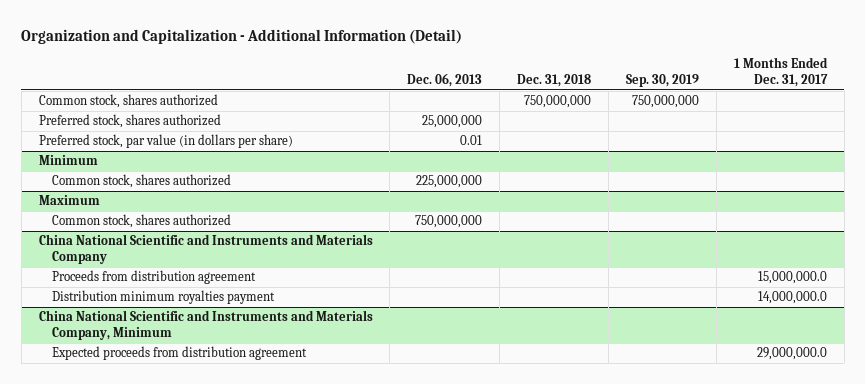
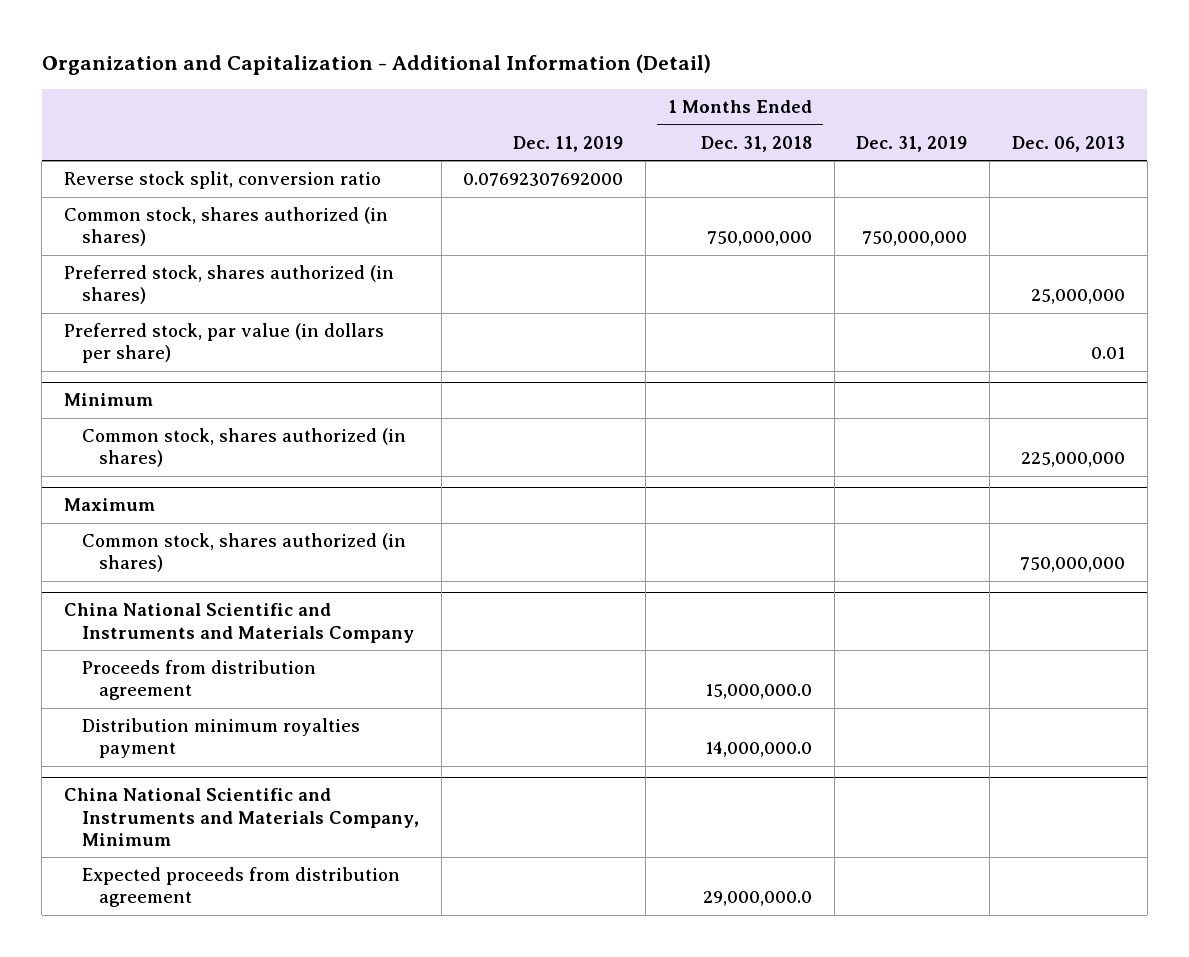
- | Dec. 06, 2013 | Dec. 31, 2018 | Sep. 30, 2019 | 1 Months Ended Dec. 31, 2017
+ | Dec. 11, 2019 | 1 Months Ended Dec. 31, 2018 | Dec. 31, 2019 | Dec. 06, 2013
- Common stock, shares authorized | | 750,000,000 | 750,000,000 |
- Preferred stock, shares authorized | 25,000,000 | | |
+ Reverse stock split, conversion ratio | 0.07692307692000 | | |
+ Common stock, shares authorized (in shares) | | 750,000,000 | 750,000,000 |
+ Preferred stock, shares authorized (in shares) | | | | 25,000,000
@ Minimum
- Common stock, shares authorized | 225,000,000 | | |
+ Common stock, shares authorized (in shares) | | | | 225,000,000
@ Maximum
- Common stock, shares authorized | 750,000,000 | | |
+ Common stock, shares authorized (in shares) | | | | 750,000,000

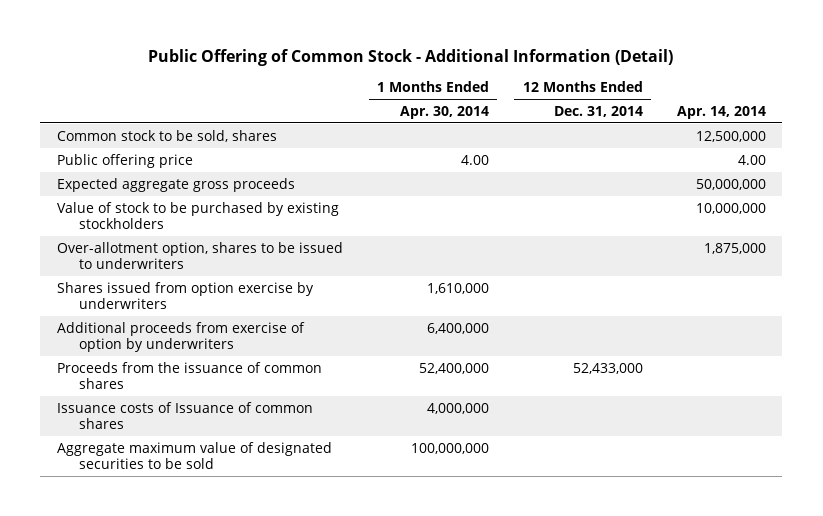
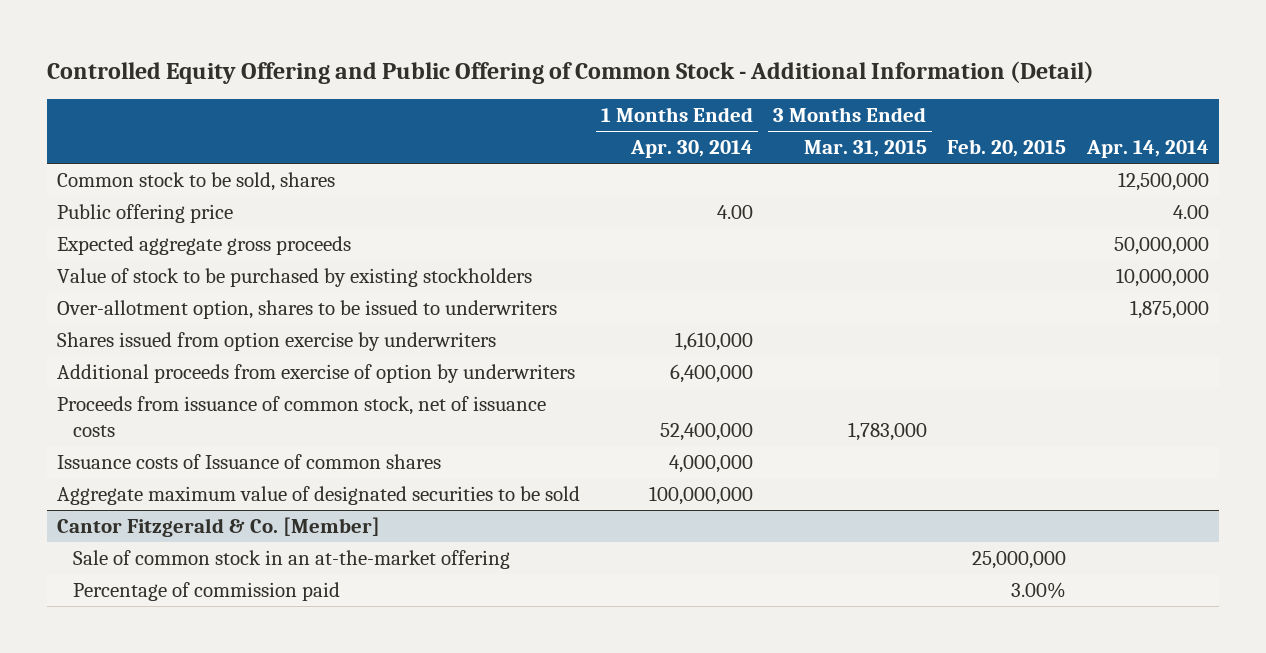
- Public Offering of Common Stock - Additional Information (Detail)
+ Controlled Equity Offering and Public Offering of Common Stock - Additional Information (Detail)
- | 1 Months Ended Apr. 30, 2014 | 12 Months Ended Dec. 31, 2014 | Apr. 14, 2014
+ | 1 Months Ended Apr. 30, 2014 | 3 Months Ended Mar. 31, 2015 | Feb. 20, 2015 | Apr. 14, 2014
- Proceeds from the issuance of common shares | 52,400,000 | 52,433,000 |
+ Proceeds from issuance of common stock, net of issuance costs | 52,400,000 | 1,783,000 | |
+ Cantor Fitzgerald & Co. [Member]
+ Sale of common stock in an at-the-market offering | | | 25,000,000 |
+ Percentage of commission paid | | | 3.00% |

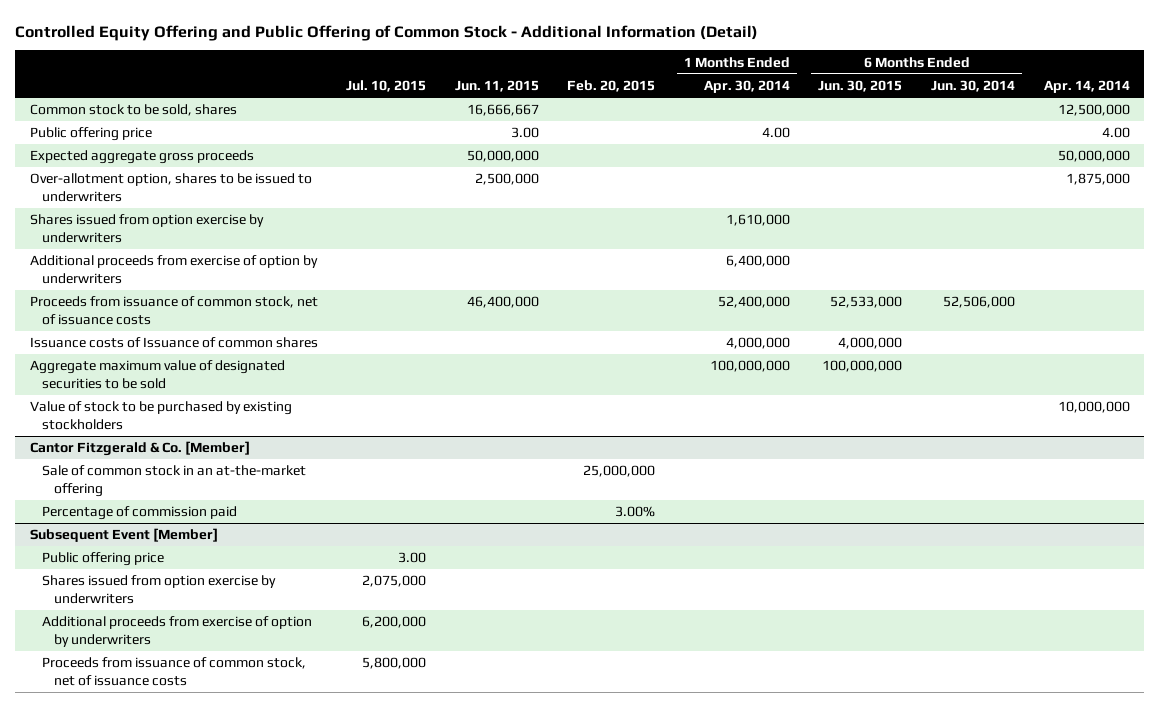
- | 1 Months Ended Apr. 30, 2014 | 3 Months Ended Mar. 31, 2015 | Feb. 20, 2015 | Apr. 14, 2014
+ | Jul. 10, 2015 | Jun. 11, 2015 | Feb. 20, 2015 | 1 Months Ended Apr. 30, 2014 | 6 Months Ended Jun. 30, 2015 | 6 Months Ended Jun. 30, 2014 | Apr. 14, 2014
moved down: Value of stock to be purchased by existing stockholders | | | | | | | 10,000,000
+ Subsequent Event [Member]
+ Public offering price | 3.00 | | | | | |
+ Shares issued from option exercise by underwriters | 2,075,000 | | | | | |
+ Additional proceeds from exercise of option by underwriters | 6,200,000 | | | | | |
+ Proceeds from issuance of common stock, net of issuance costs | 5,800,000 | | | | | |

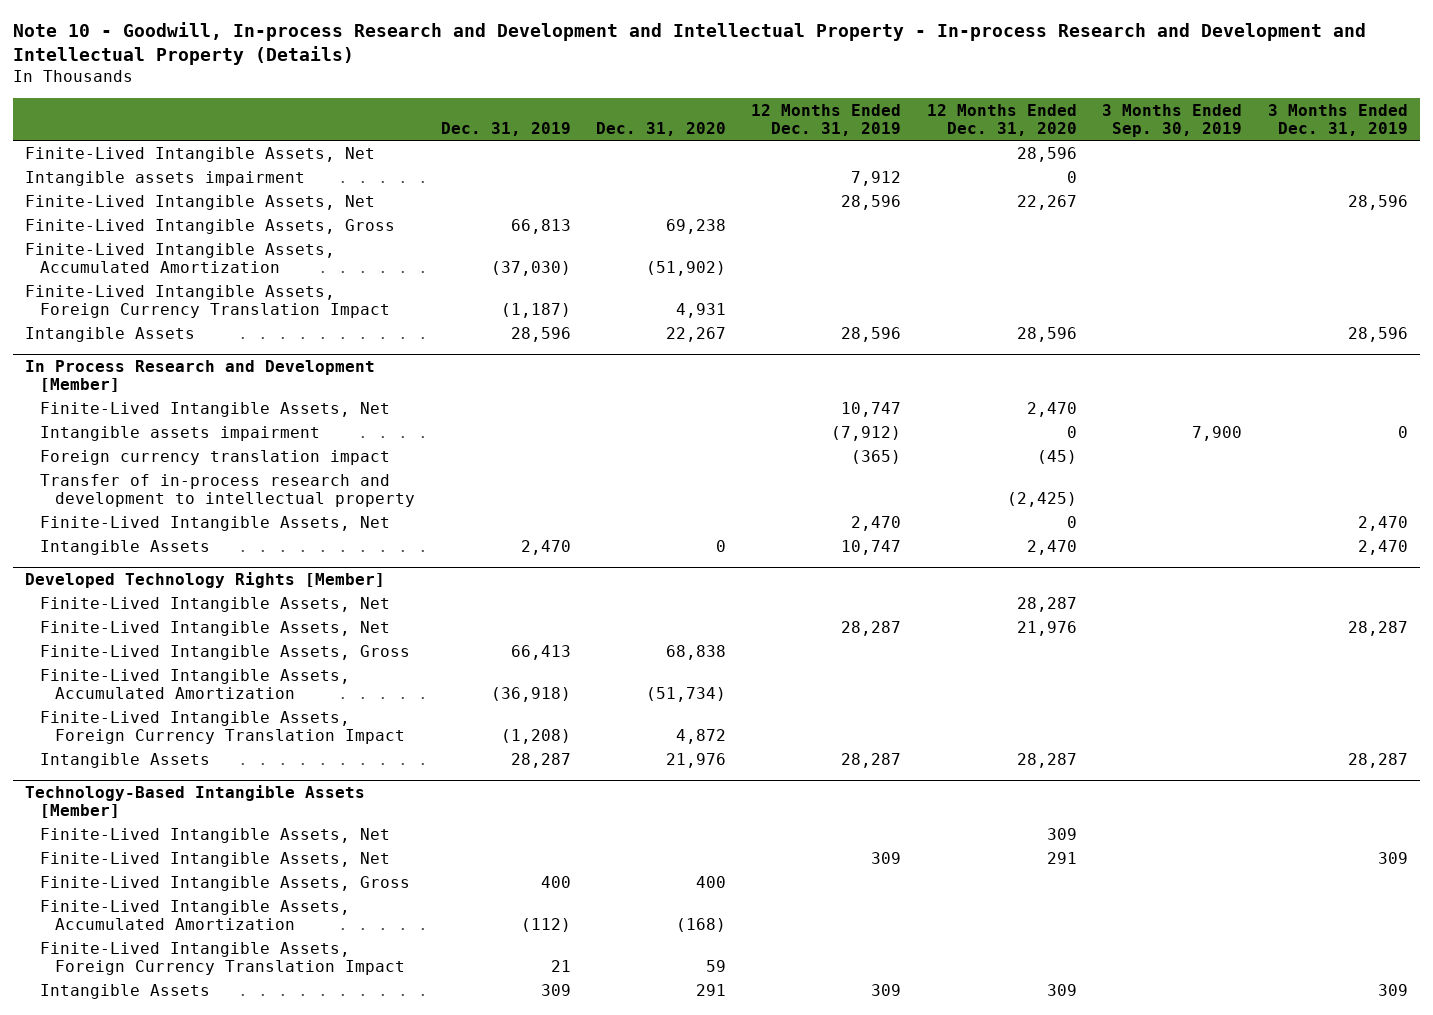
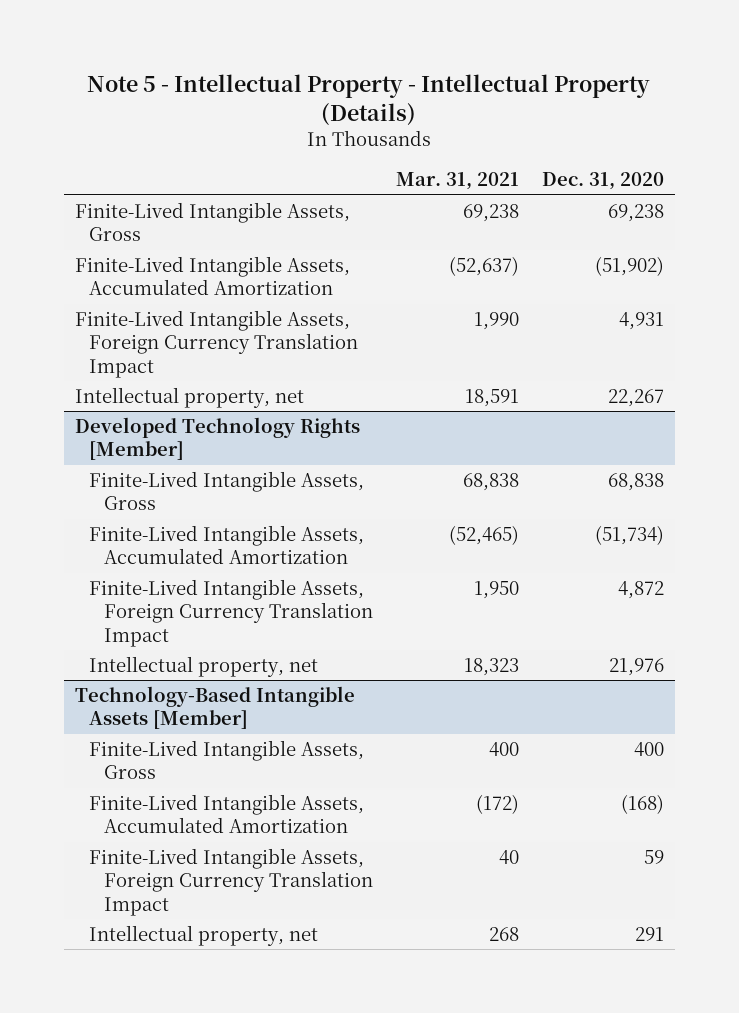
- Note 10 - Goodwill, In-process Research and Development and Intellectual Property - In-process Research and Development and Intellectual Property (Details)
+ Note 5 - Intellectual Property - Intellectual Property (Details)
- | Dec. 31, 2019 | Dec. 31, 2020 | 12 Months Ended Dec. 31, 2019 | 12 Months Ended Dec. 31, 2020 | 3 Months Ended Sep. 30, 2019 | 3 Months Ended Dec. 31, 2019
+ | Mar. 31, 2021 | Dec. 31, 2020
- Finite-Lived Intangible Assets, Net | | | | 28,596 | |
- Intangible assets impairment | | | 7,912 | 0 | |
- Finite-Lived Intangible Assets, Net | | | 28,596 | 22,267 | | 28,596
- Intangible Assets | 28,596 | 22,267 | 28,596 | 28,596 | | 28,596
- In Process Research and Development [Member]
- Finite-Lived Intangible Assets, Net | | | 10,747 | 2,470 | |
- Intangible assets impairment | | | (7,912) | 0 | 7,900 | 0
- Foreign currency translation impact | | | (365) | (45) | |
- Transfer of in-process research and development to intellectual property | | | | (2,425) | |
- Finite-Lived Intangible Assets, Net | | | 2,470 | 0 | | 2,470
- Intangible Assets | 2,470 | 0 | 10,747 | 2,470 | | 2,470
+ Intellectual property, net | 18,591 | 22,267
@ Developed Technology Rights [Member]
- Finite-Lived Intangible Assets, Net | | | | 28,287 | |
- Finite-Lived Intangible Assets, Net | | | 28,287 | 21,976 | | 28,287
- Intangible Assets | 28,287 | 21,976 | 28,287 | 28,287 | | 28,287
+ Intellectual property, net | 18,323 | 21,976
@ Technology-Based Intangible Assets [Member]
- Finite-Lived Intangible Assets, Net | | | | 309 | |
- Finite-Lived Intangible Assets, Net | | | 309 | 291 | | 309
- Intangible Assets | 309 | 291 | 309 | 309 | | 309
+ Intellectual property, net | 268 | 291

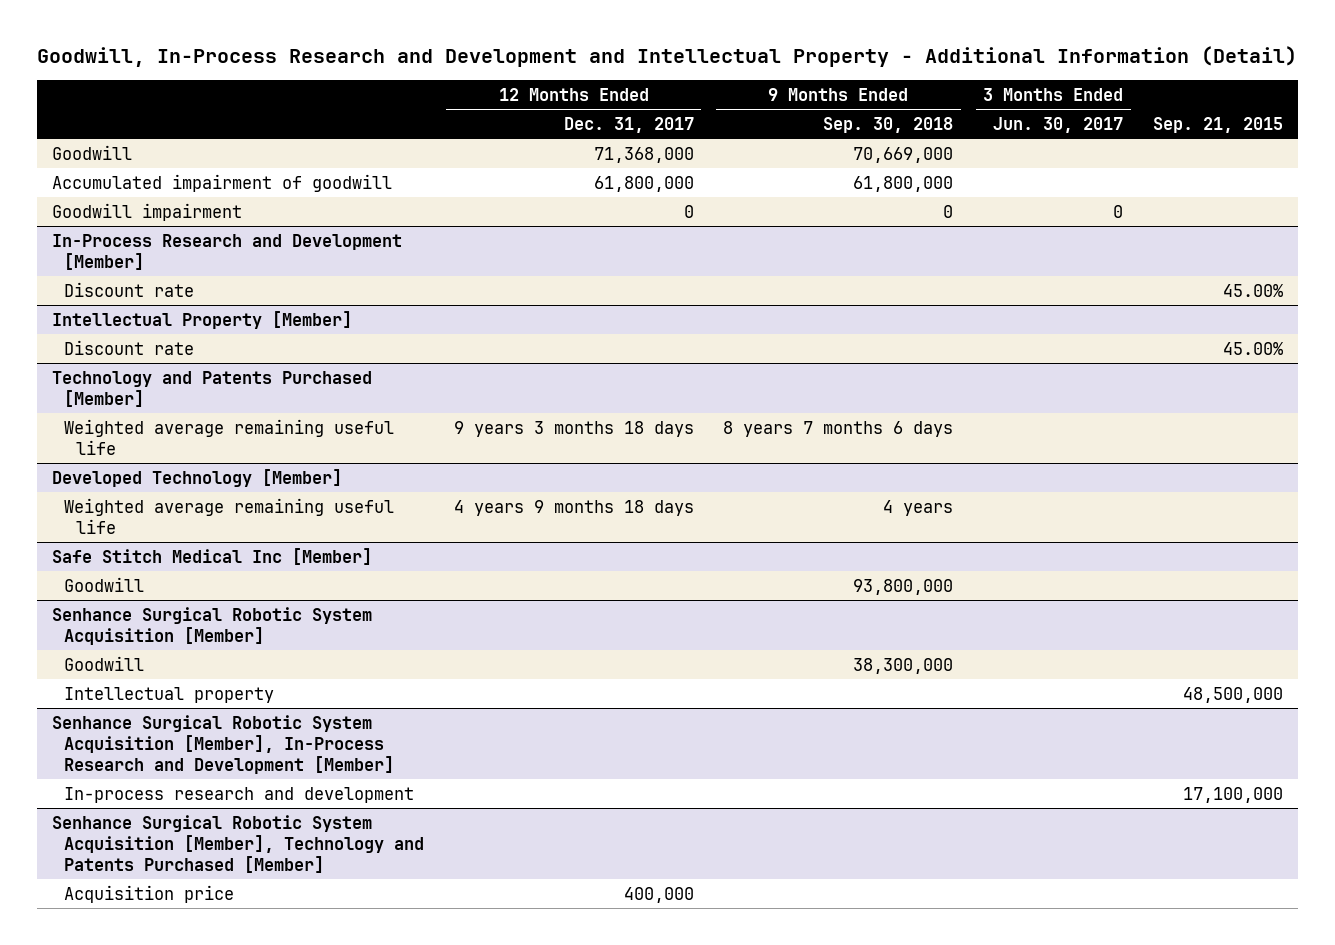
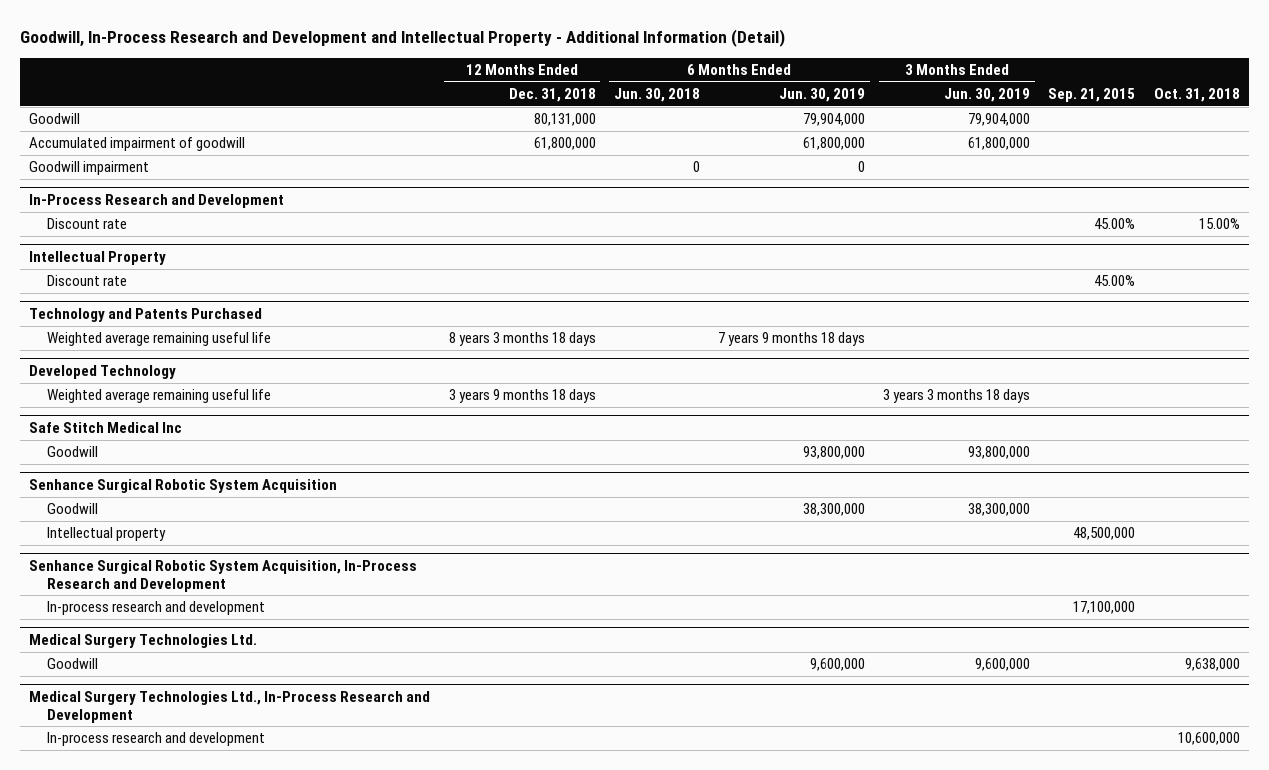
- | 12 Months Ended Dec. 31, 2017 | 9 Months Ended Sep. 30, 2018 | 3 Months Ended Jun. 30, 2017 | Sep. 21, 2015
+ | 12 Months Ended Dec. 31, 2018 | 6 Months Ended Jun. 30, 2018 | 6 Months Ended Jun. 30, 2019 | 3 Months Ended Jun. 30, 2019 | Sep. 21, 2015 | Oct. 31, 2018
- In-Process Research and Development [Member]
+ In-Process Research and Development
- Intellectual Property [Member]
+ Intellectual Property
- Technology and Patents Purchased [Member]
+ Technology and Patents Purchased
- Developed Technology [Member]
+ Developed Technology
- Safe Stitch Medical Inc [Member]
+ Safe Stitch Medical Inc
- Senhance Surgical Robotic System Acquisition [Member]
+ Senhance Surgical Robotic System Acquisition
- Senhance Surgical Robotic System Acquisition [Member], In-Process Research and Development [Member]
+ Senhance Surgical Robotic System Acquisition, In-Process Research and Development
- Senhance Surgical Robotic System Acquisition [Member], Technology and Patents Purchased [Member]
- Acquisition price | 400,000 | | |
+ Medical Surgery Technologies Ltd.
+ Goodwill | | | 9,600,000 | 9,600,000 | | 9,638,000
+ Medical Surgery Technologies Ltd., In-Process Research and Development
+ In-process research and development | | | | | | 10,600,000

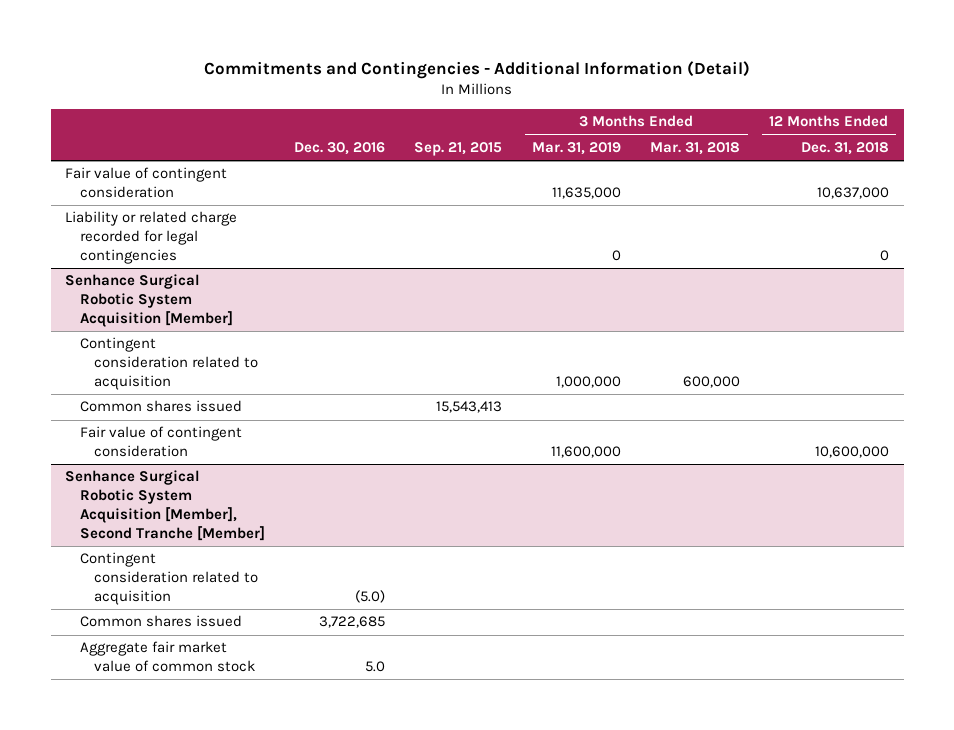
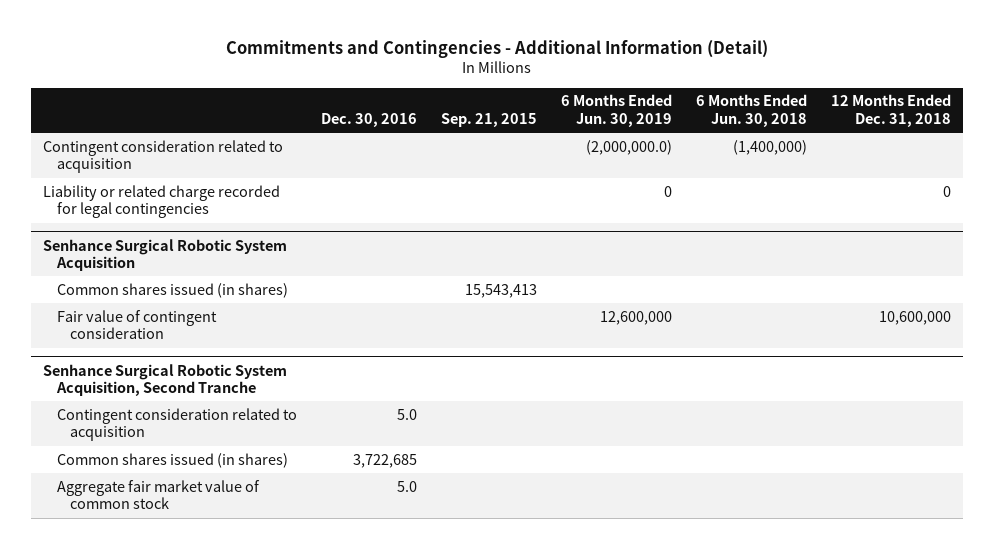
- | Dec. 30, 2016 | Sep. 21, 2015 | 3 Months Ended Mar. 31, 2019 | 3 Months Ended Mar. 31, 2018 | 12 Months Ended Dec. 31, 2018
+ | Dec. 30, 2016 | Sep. 21, 2015 | 6 Months Ended Jun. 30, 2019 | 6 Months Ended Jun. 30, 2018 | 12 Months Ended Dec. 31, 2018
- Fair value of contingent consideration | | | 11,635,000 | | 10,637,000
+ Contingent consideration related to acquisition | | | (2,000,000.0) | (1,400,000) |
- Senhance Surgical Robotic System Acquisition [Member]
- Contingent consideration related to acquisition | | | 1,000,000 | 600,000 |
- Common shares issued | | 15,543,413 | | |
+ Senhance Surgical Robotic System Acquisition
+ Common shares issued (in shares) | | 15,543,413 | | |
- Senhance Surgical Robotic System Acquisition [Member], Second Tranche [Member]
- Contingent consideration related to acquisition | (5.0) | | | |
- Common shares issued | 3,722,685 | | | |
+ Senhance Surgical Robotic System Acquisition, Second Tranche
+ Contingent consideration related to acquisition | 5.0 | | | |
+ Common shares issued (in shares) | 3,722,685 | | | |

